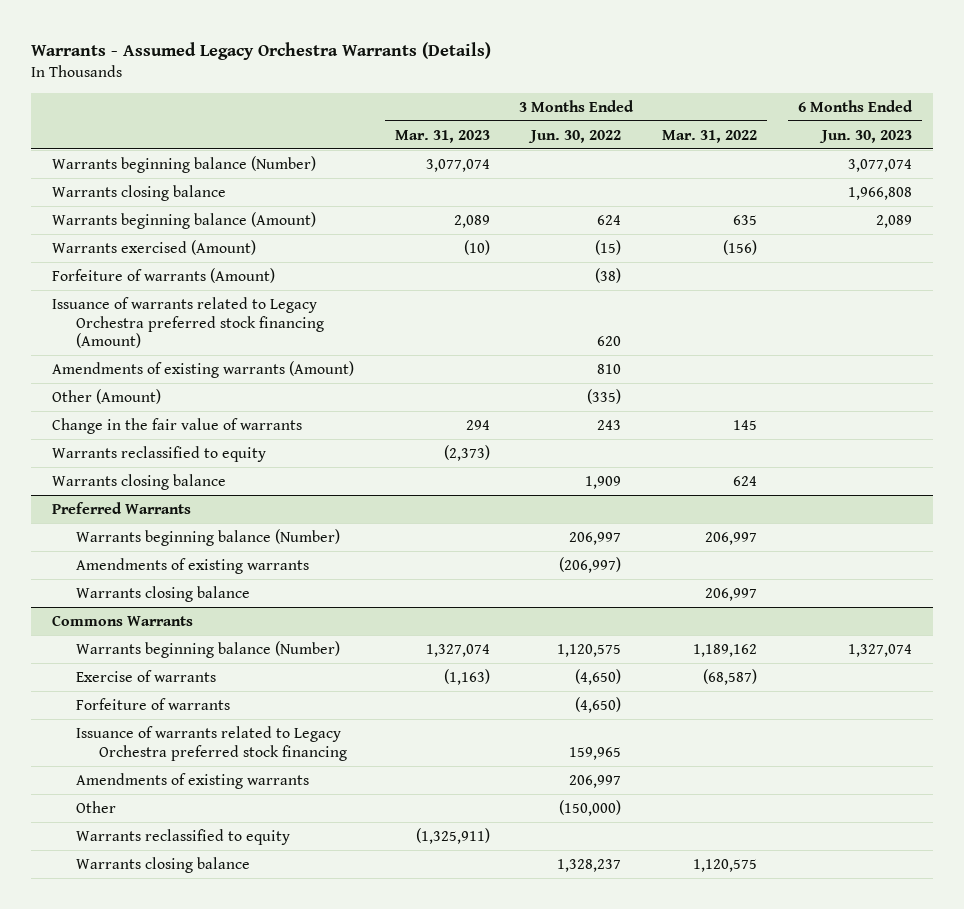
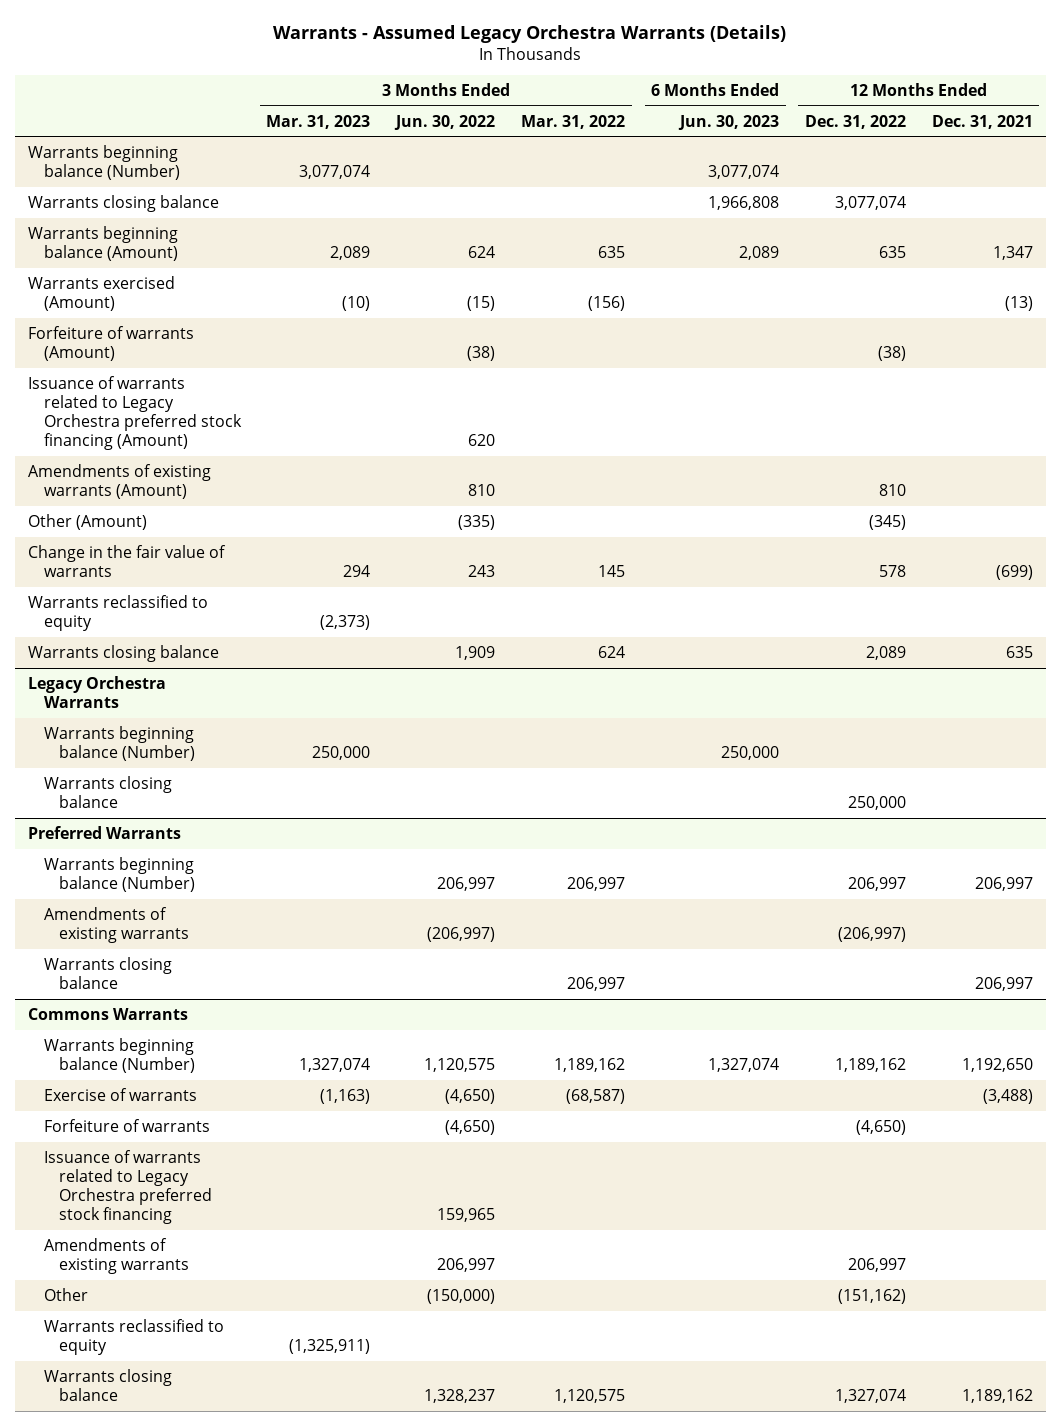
- | 3 Months Ended Mar. 31, 2023 | 3 Months Ended Jun. 30, 2022 | 3 Months Ended Mar. 31, 2022 | 6 Months Ended Jun. 30, 2023
+ | 3 Months Ended Mar. 31, 2023 | 3 Months Ended Jun. 30, 2022 | 3 Months Ended Mar. 31, 2022 | 6 Months Ended Jun. 30, 2023 | 12 Months Ended Dec. 31, 2022 | 12 Months Ended Dec. 31, 2021
+ Legacy Orchestra Warrants
+ Warrants beginning balance (Number) | 250,000 | | | 250,000 | |
+ Warrants closing balance | | | | | 250,000 |

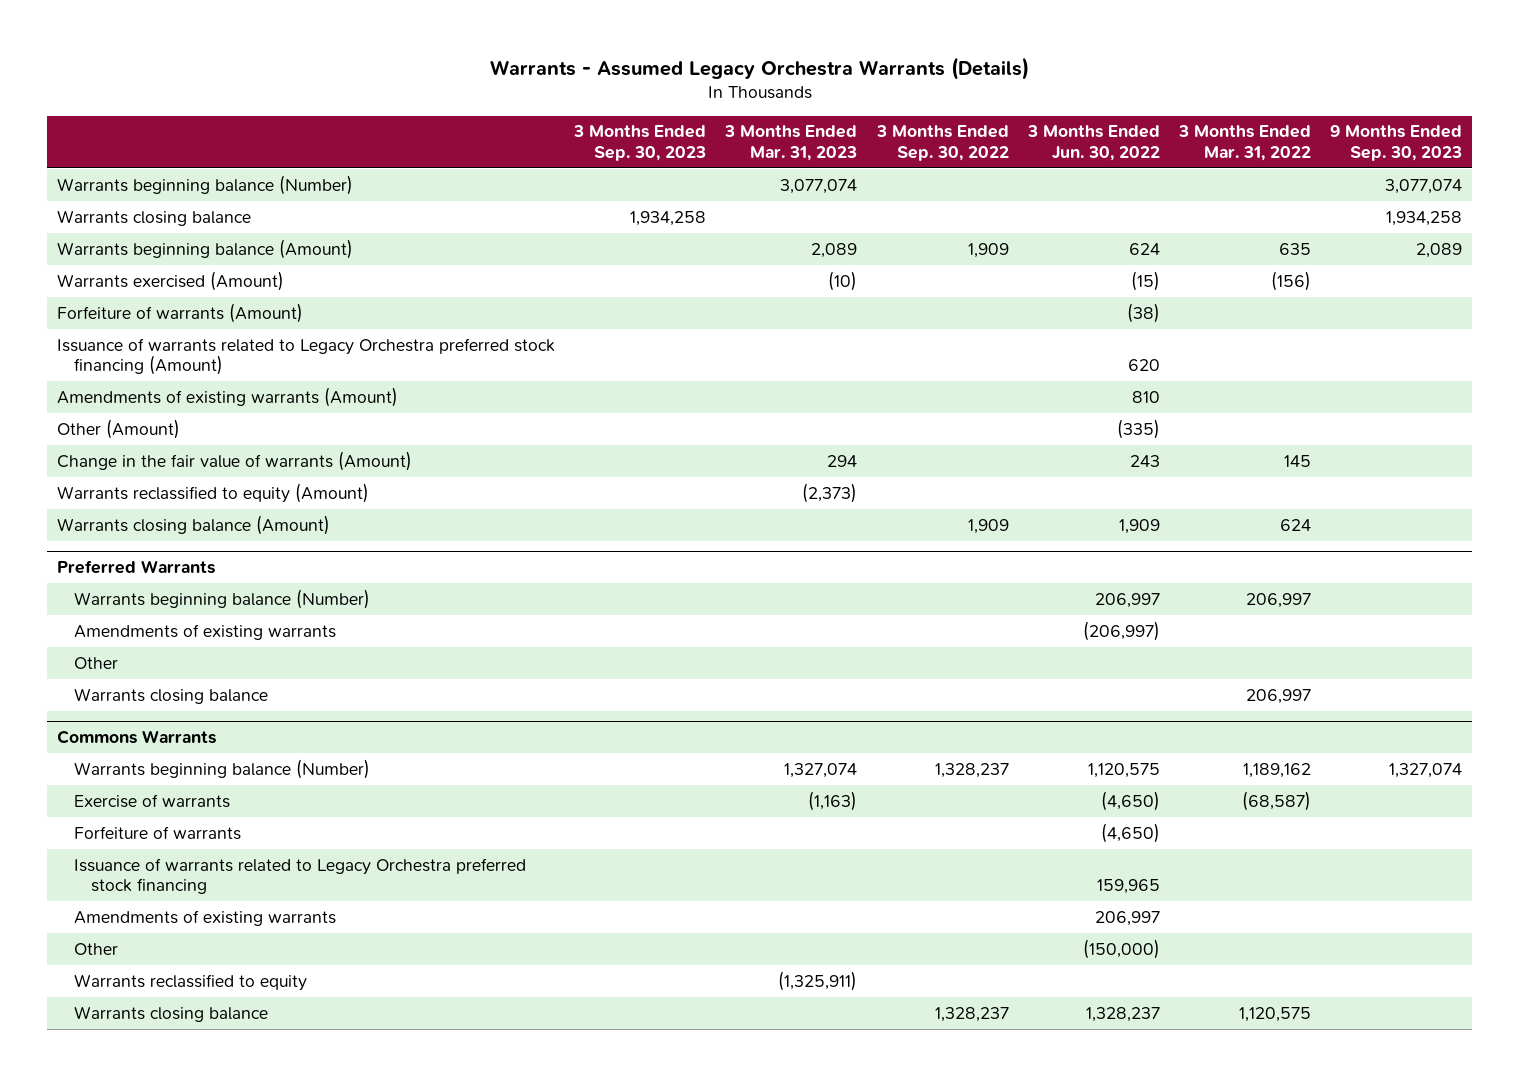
- | 3 Months Ended Mar. 31, 2023 | 3 Months Ended Jun. 30, 2022 | 3 Months Ended Mar. 31, 2022 | 6 Months Ended Jun. 30, 2023 | 12 Months Ended Dec. 31, 2022 | 12 Months Ended Dec. 31, 2021
+ | 3 Months Ended Sep. 30, 2023 | 3 Months Ended Mar. 31, 2023 | 3 Months Ended Sep. 30, 2022 | 3 Months Ended Jun. 30, 2022 | 3 Months Ended Mar. 31, 2022 | 9 Months Ended Sep. 30, 2023
- Change in the fair value of warrants | 294 | 243 | 145 | | 578 | (699)
- Warrants reclassified to equity | (2,373) | | | | |
- Warrants closing balance | | 1,909 | 624 | | 2,089 | 635
- Legacy Orchestra Warrants
- Warrants beginning balance (Number) | 250,000 | | | 250,000 | |
- Warrants closing balance | | | | | 250,000 |
+ Change in the fair value of warrants (Amount) | | 294 | | 243 | 145 |
+ Warrants reclassified to equity (Amount) | | (2,373) | | | |
+ Warrants closing balance (Amount) | | | 1,909 | 1,909 | 624 |
@ Preferred Warrants
+ Other

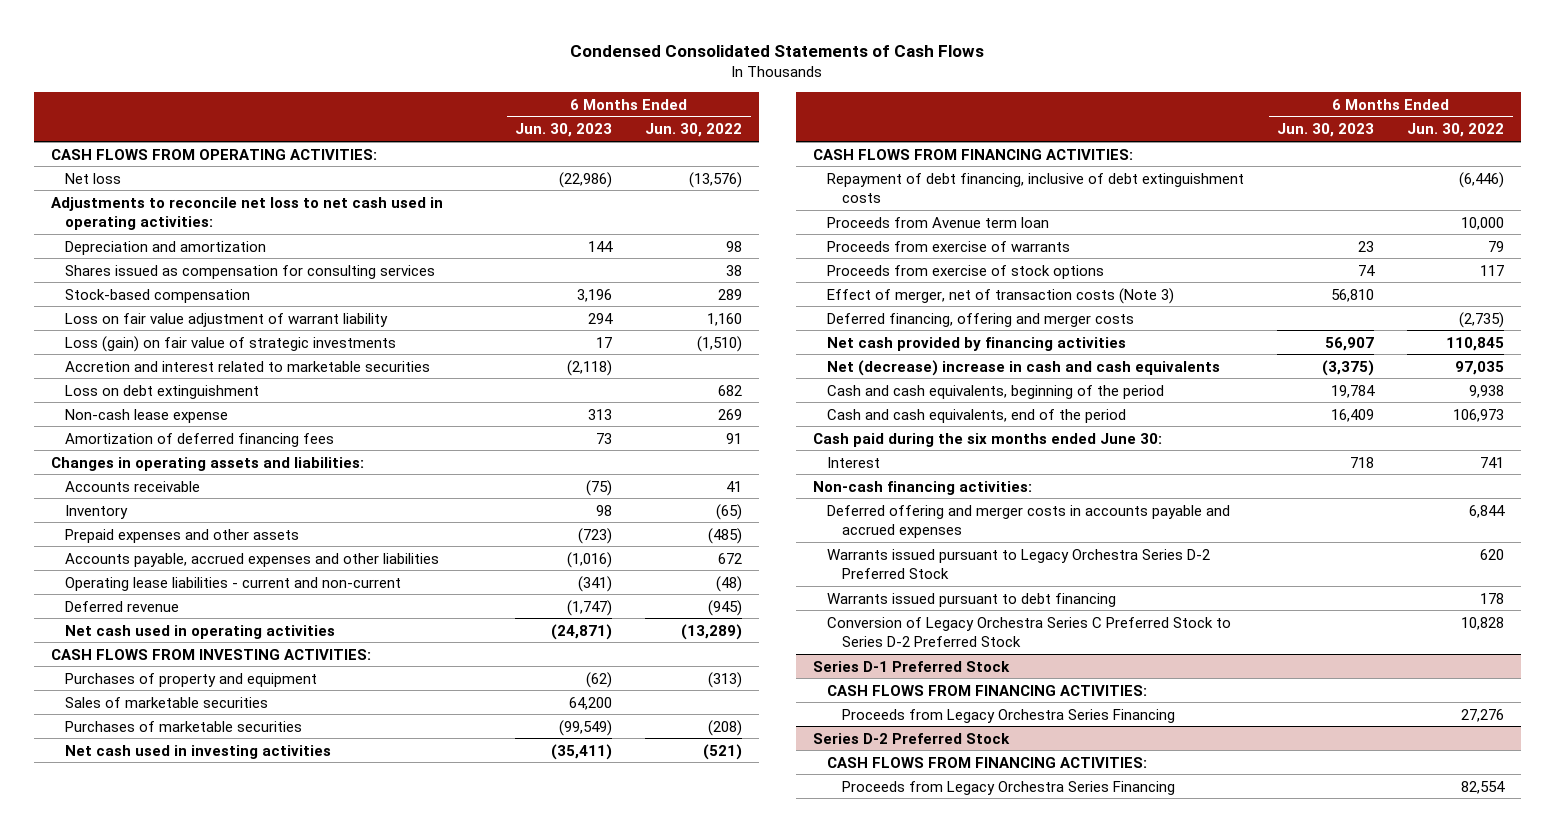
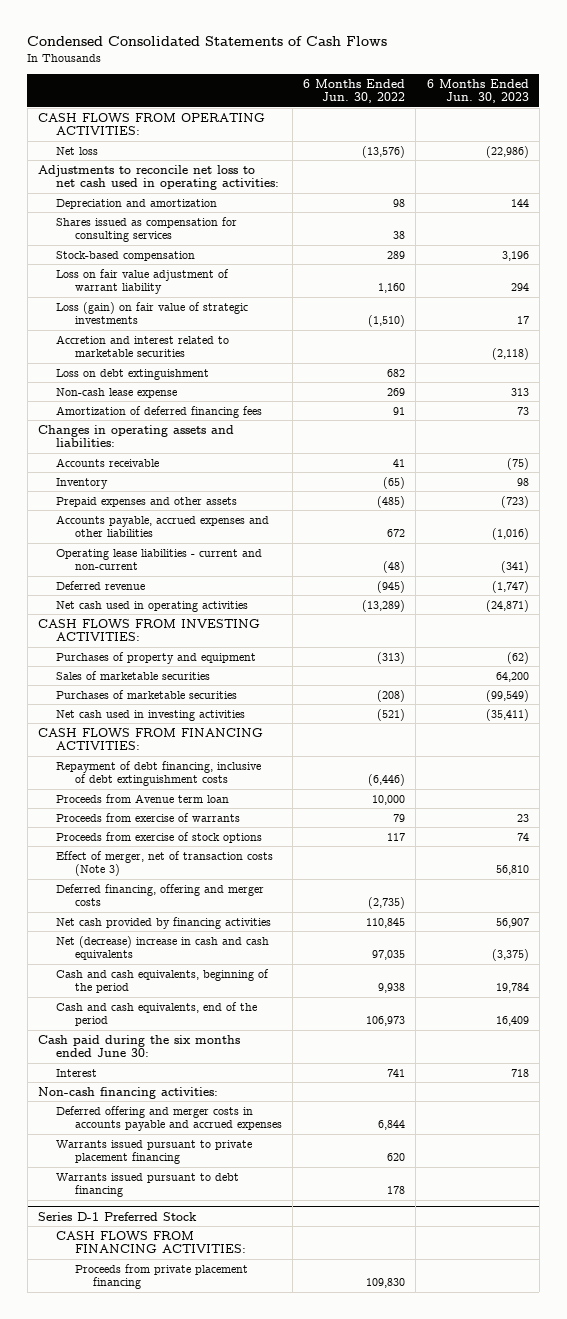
- | 6 Months Ended Jun. 30, 2023 | 6 Months Ended Jun. 30, 2022
+ | 6 Months Ended Jun. 30, 2022 | 6 Months Ended Jun. 30, 2023
- Warrants issued pursuant to Legacy Orchestra Series D-2 Preferred Stock | | 620
+ Warrants issued pursuant to private placement financing | 620 |
- Conversion of Legacy Orchestra Series C Preferred Stock to Series D-2 Preferred Stock | | 10,828
@ Series D-1 Preferred Stock
- Proceeds from Legacy Orchestra Series Financing | | 27,276
- Series D-2 Preferred Stock
- CASH FLOWS FROM FINANCING ACTIVITIES:
- Proceeds from Legacy Orchestra Series Financing | | 82,554
@ Series D-1 Preferred Stock
+ Proceeds from private placement financing | 109,830 |

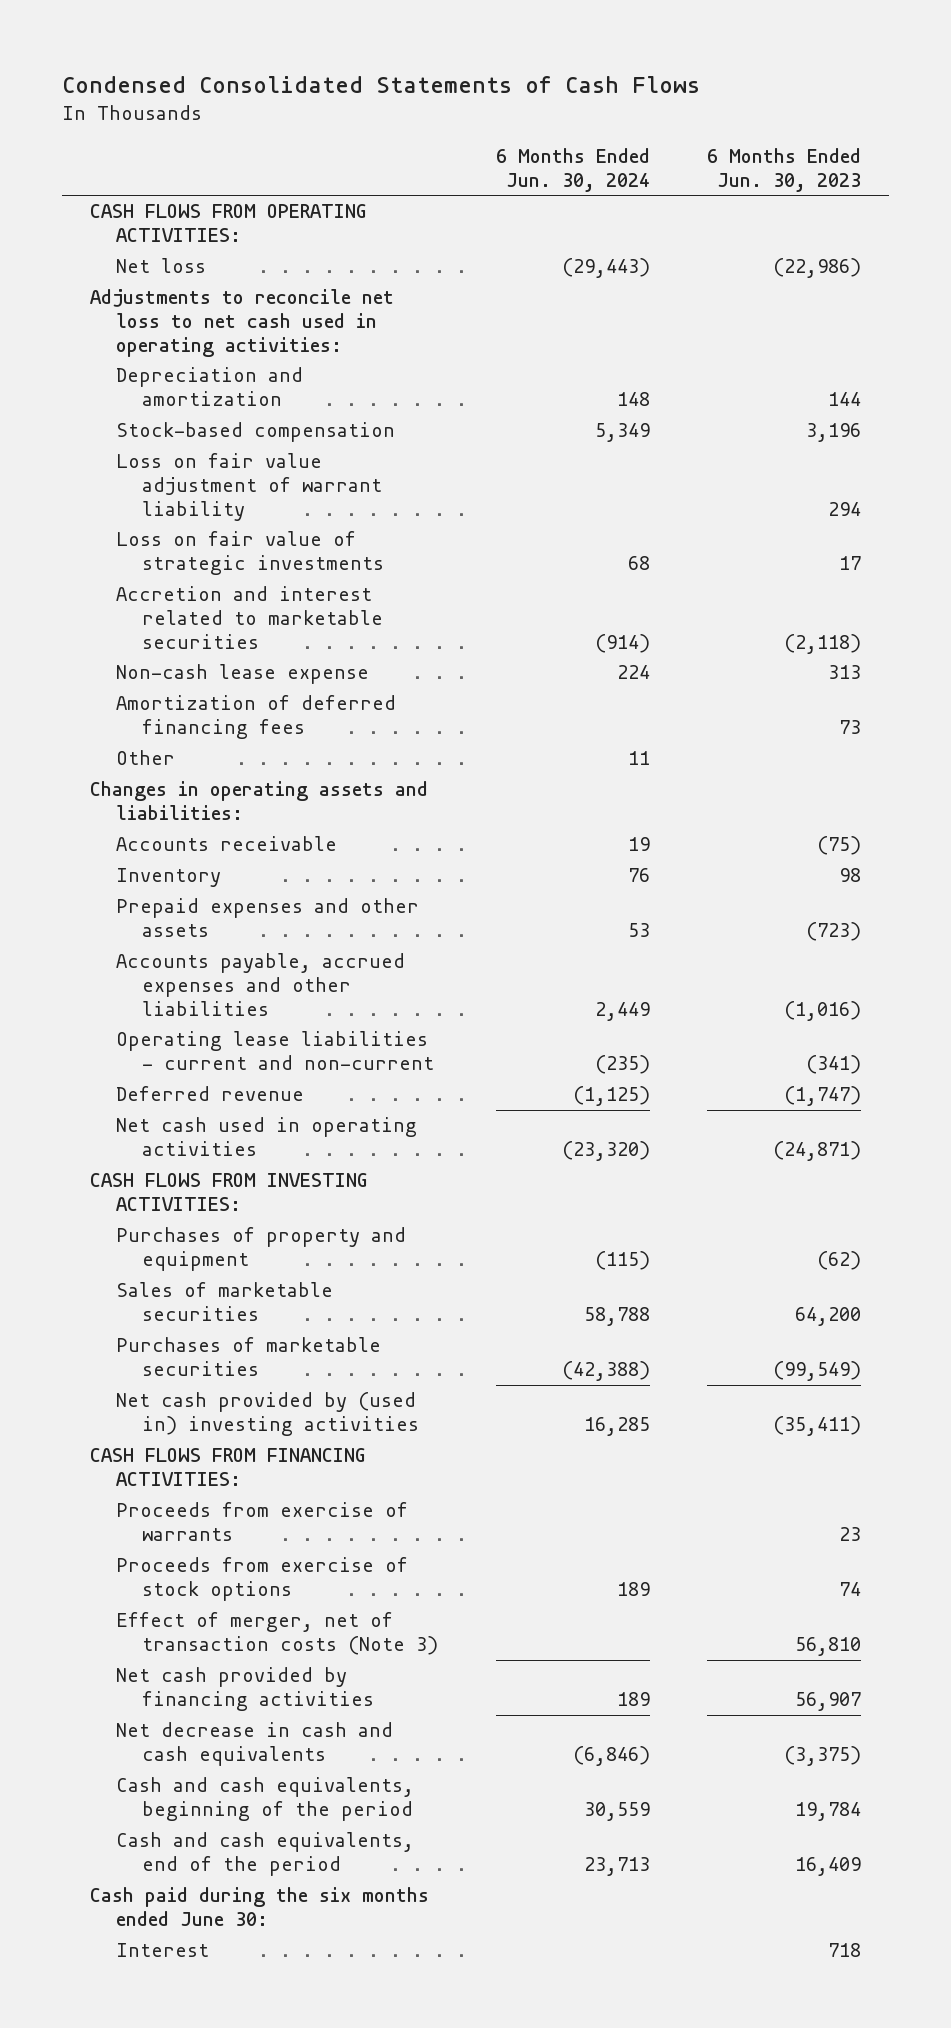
- | 6 Months Ended Jun. 30, 2022 | 6 Months Ended Jun. 30, 2023
+ | 6 Months Ended Jun. 30, 2024 | 6 Months Ended Jun. 30, 2023
- Shares issued as compensation for consulting services | 38 |
- Loss (gain) on fair value of strategic investments | (1,510) | 17
+ Loss on fair value of strategic investments | 68 | 17
- Loss on debt extinguishment | 682 |
+ Other | 11 |
- Net cash used in investing activities | (521) | (35,411)
+ Net cash provided by (used in) investing activities | 16,285 | (35,411)
- Repayment of debt financing, inclusive of debt extinguishment costs | (6,446) |
- Proceeds from Avenue term loan | 10,000 |
- Deferred financing, offering and merger costs | (2,735) |
- Net (decrease) increase in cash and cash equivalents | 97,035 | (3,375)
+ Net decrease in cash and cash equivalents | (6,846) | (3,375)
- Non-cash financing activities:
- Deferred offering and merger costs in accounts payable and accrued expenses | 6,844 |
- Warrants issued pursuant to private placement financing | 620 |
- Warrants issued pursuant to debt financing | 178 |
- Series D-1 Preferred Stock
- CASH FLOWS FROM FINANCING ACTIVITIES:
- Proceeds from private placement financing | 109,830 |

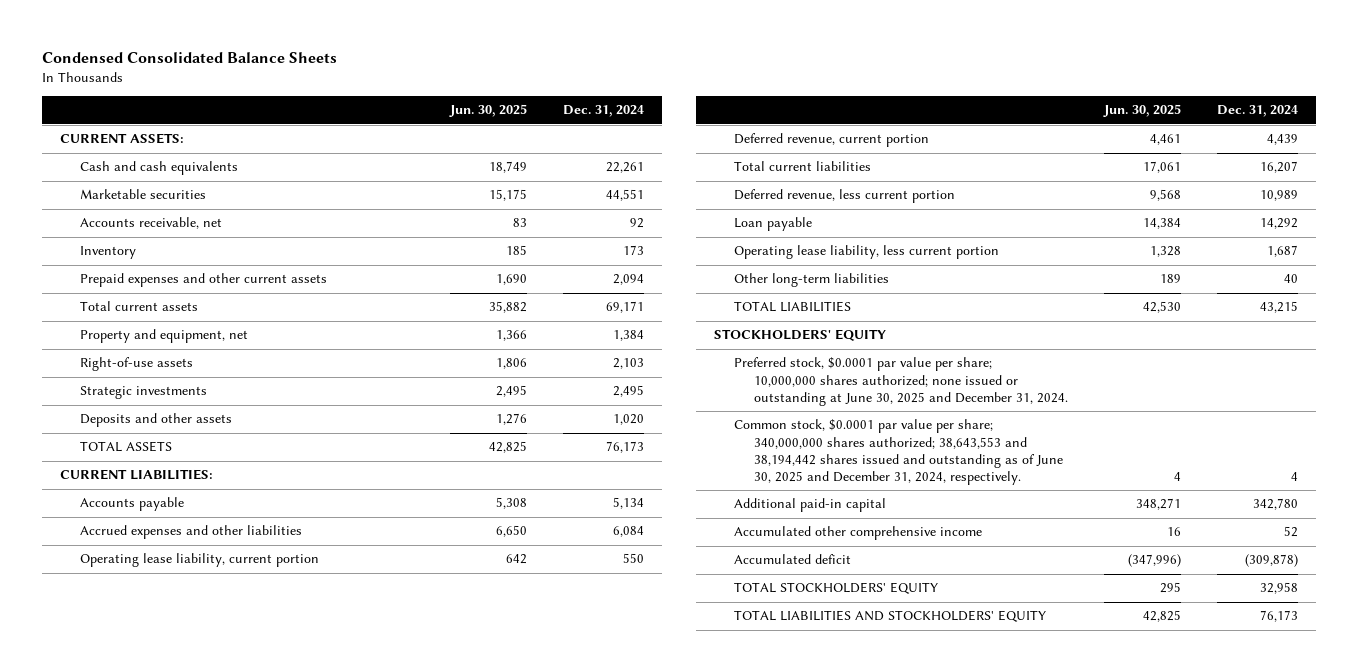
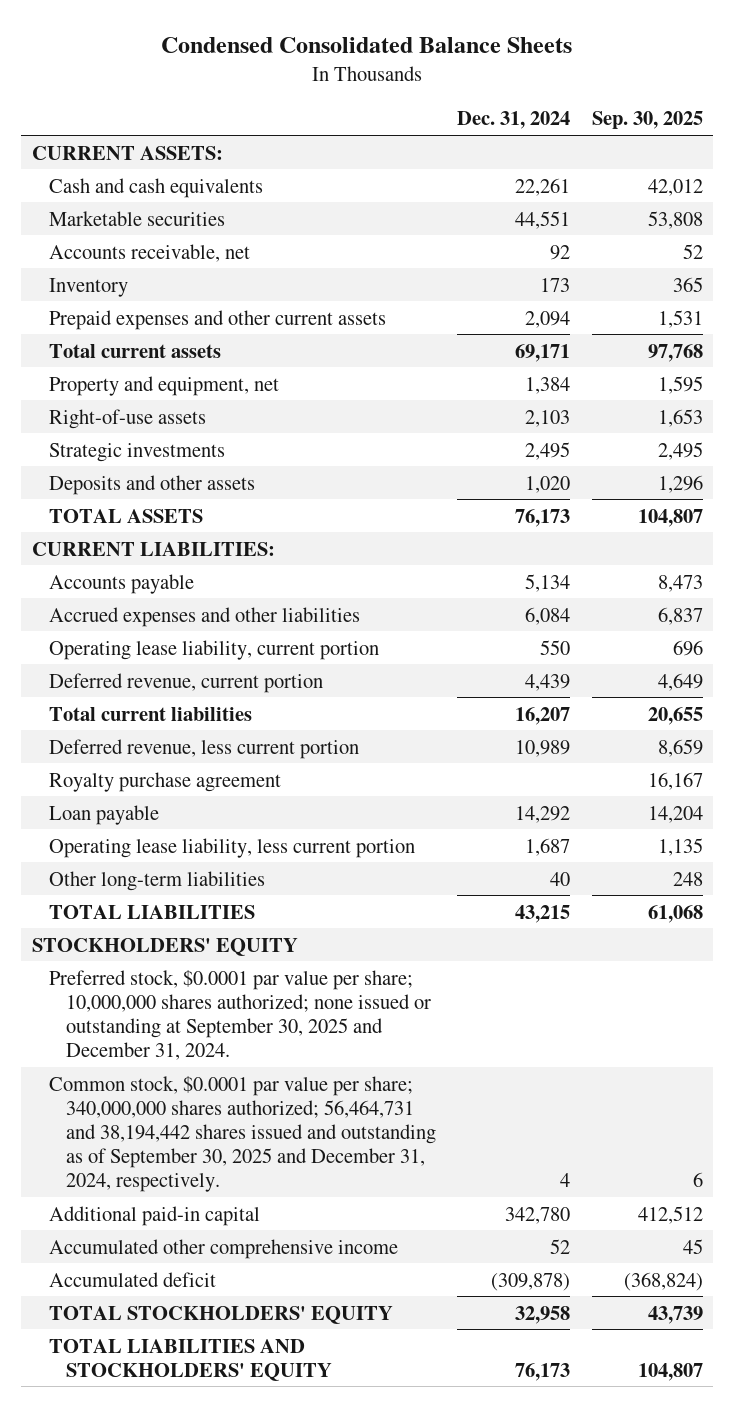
- | Jun. 30, 2025 | Dec. 31, 2024
+ | Dec. 31, 2024 | Sep. 30, 2025
+ Royalty purchase agreement | | 16,167
- Preferred stock, $0.0001 par value per share; 10,000,000 shares authorized; none issued or outstanding at June 30, 2025 and December 31, 2024.
- Common stock, $0.0001 par value per share; 340,000,000 shares authorized; 38,643,553 and 38,194,442 shares issued and outstanding as of June 30, 2025 and December 31, 2024, respectively. | 4 | 4
+ Preferred stock, $0.0001 par value per share; 10,000,000 shares authorized; none issued or outstanding at September 30, 2025 and December 31, 2024.
+ Common stock, $0.0001 par value per share; 340,000,000 shares authorized; 56,464,731 and 38,194,442 shares issued and outstanding as of September 30, 2025 and December 31, 2024, respectively. | 4 | 6

